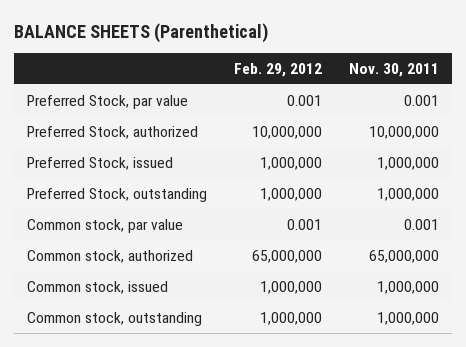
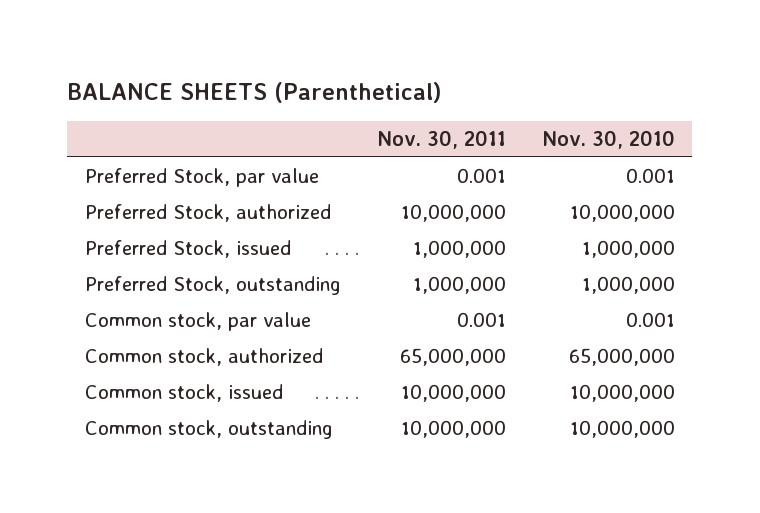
- | Feb. 29, 2012 | Nov. 30, 2011
+ | Nov. 30, 2011 | Nov. 30, 2010
- Common stock, issued | 1,000,000 | 1,000,000
- Common stock, outstanding | 1,000,000 | 1,000,000
+ Common stock, issued | 10,000,000 | 10,000,000
+ Common stock, outstanding | 10,000,000 | 10,000,000

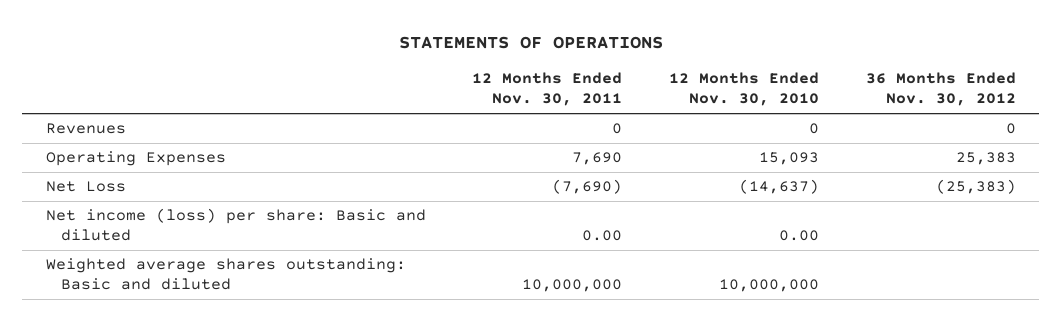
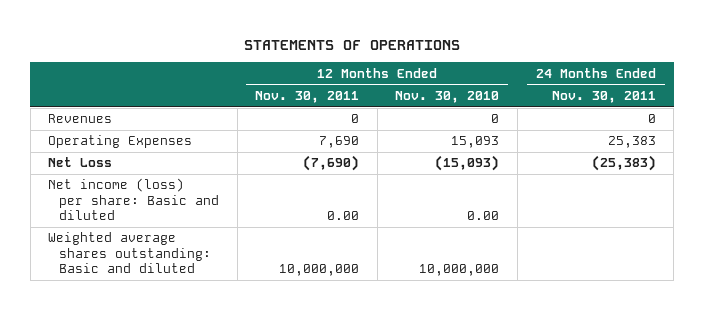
- | 12 Months Ended Nov. 30, 2011 | 12 Months Ended Nov. 30, 2010 | 36 Months Ended Nov. 30, 2012
+ | 12 Months Ended Nov. 30, 2011 | 12 Months Ended Nov. 30, 2010 | 24 Months Ended Nov. 30, 2011
- Net Loss | (7,690) | (14,637) | (25,383)
+ Net Loss | (7,690) | (15,093) | (25,383)

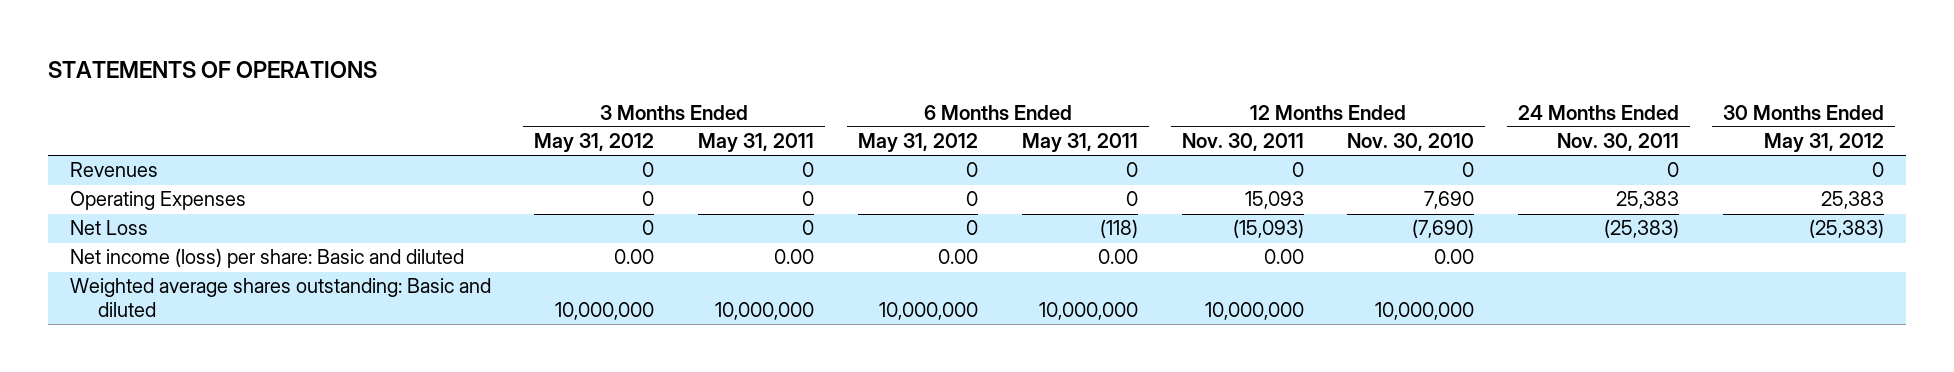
- | 12 Months Ended Nov. 30, 2011 | 12 Months Ended Nov. 30, 2010 | 24 Months Ended Nov. 30, 2011
+ | 3 Months Ended May 31, 2012 | 3 Months Ended May 31, 2011 | 6 Months Ended May 31, 2012 | 6 Months Ended May 31, 2011 | 12 Months Ended Nov. 30, 2011 | 12 Months Ended Nov. 30, 2010 | 24 Months Ended Nov. 30, 2011 | 30 Months Ended May 31, 2012
- Operating Expenses | 7,690 | 15,093 | 25,383
- Net Loss | (7,690) | (15,093) | (25,383)
+ Operating Expenses | 0 | 0 | 0 | 0 | 15,093 | 7,690 | 25,383 | 25,383
+ Net Loss | 0 | 0 | 0 | (118) | (15,093) | (7,690) | (25,383) | (25,383)

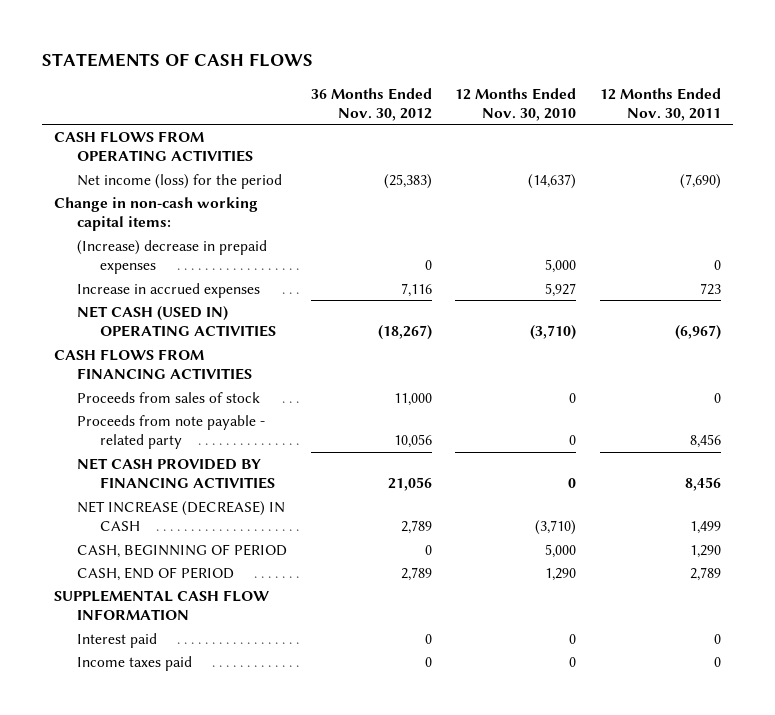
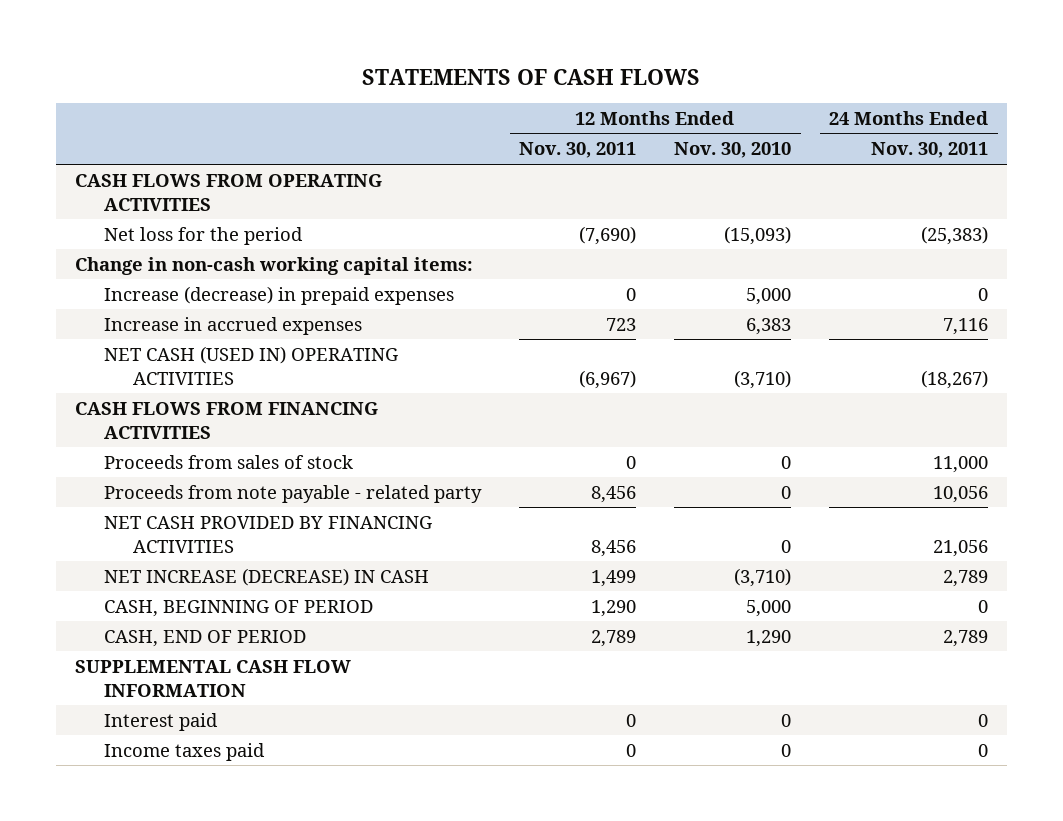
- | 36 Months Ended Nov. 30, 2012 | 12 Months Ended Nov. 30, 2010 | 12 Months Ended Nov. 30, 2011
+ | 12 Months Ended Nov. 30, 2011 | 12 Months Ended Nov. 30, 2010 | 24 Months Ended Nov. 30, 2011
- Net income (loss) for the period | (25,383) | (14,637) | (7,690)
+ Net loss for the period | (7,690) | (15,093) | (25,383)
- (Increase) decrease in prepaid expenses | 0 | 5,000 | 0
- Increase in accrued expenses | 7,116 | 5,927 | 723
+ Increase (decrease) in prepaid expenses | 0 | 5,000 | 0
+ Increase in accrued expenses | 723 | 6,383 | 7,116

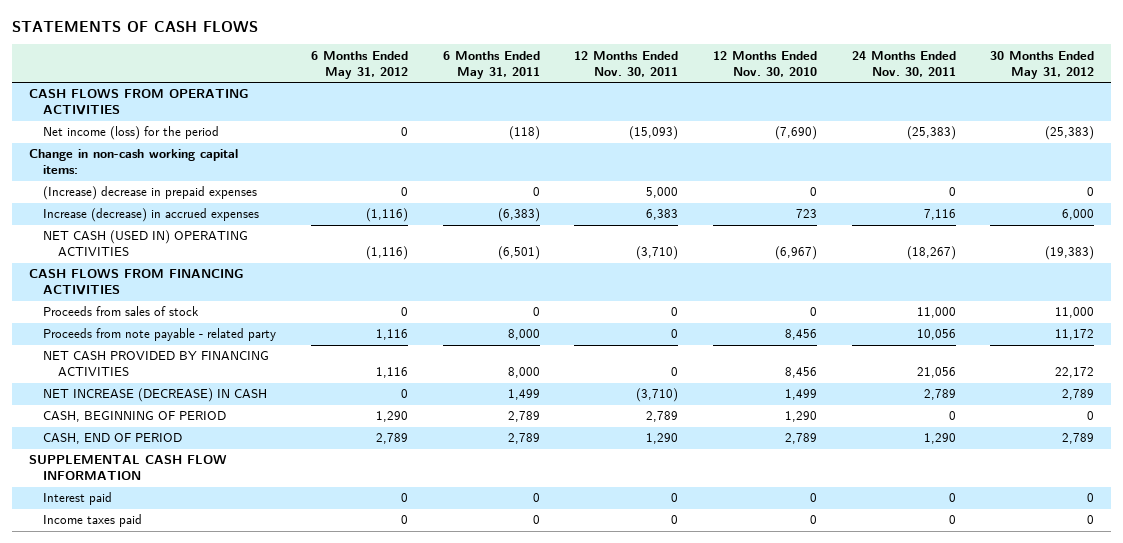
- | 12 Months Ended Nov. 30, 2011 | 12 Months Ended Nov. 30, 2010 | 24 Months Ended Nov. 30, 2011
+ | 6 Months Ended May 31, 2012 | 6 Months Ended May 31, 2011 | 12 Months Ended Nov. 30, 2011 | 12 Months Ended Nov. 30, 2010 | 24 Months Ended Nov. 30, 2011 | 30 Months Ended May 31, 2012
- Net loss for the period | (7,690) | (15,093) | (25,383)
+ Net income (loss) for the period | 0 | (118) | (15,093) | (7,690) | (25,383) | (25,383)
- Increase (decrease) in prepaid expenses | 0 | 5,000 | 0
- Increase in accrued expenses | 723 | 6,383 | 7,116
- NET CASH (USED IN) OPERATING ACTIVITIES | (6,967) | (3,710) | (18,267)
+ (Increase) decrease in prepaid expenses | 0 | 0 | 5,000 | 0 | 0 | 0
+ Increase (decrease) in accrued expenses | (1,116) | (6,383) | 6,383 | 723 | 7,116 | 6,000
+ NET CASH (USED IN) OPERATING ACTIVITIES | (1,116) | (6,501) | (3,710) | (6,967) | (18,267) | (19,383)
- Proceeds from note payable - related party | 8,456 | 0 | 10,056
- NET CASH PROVIDED BY FINANCING ACTIVITIES | 8,456 | 0 | 21,056
- NET INCREASE (DECREASE) IN CASH | 1,499 | (3,710) | 2,789
- CASH, BEGINNING OF PERIOD | 1,290 | 5,000 | 0
- CASH, END OF PERIOD | 2,789 | 1,290 | 2,789
+ Proceeds from note payable - related party | 1,116 | 8,000 | 0 | 8,456 | 10,056 | 11,172
+ NET CASH PROVIDED BY FINANCING ACTIVITIES | 1,116 | 8,000 | 0 | 8,456 | 21,056 | 22,172
+ NET INCREASE (DECREASE) IN CASH | 0 | 1,499 | (3,710) | 1,499 | 2,789 | 2,789
+ CASH, BEGINNING OF PERIOD | 1,290 | 2,789 | 2,789 | 1,290 | 0 | 0
+ CASH, END OF PERIOD | 2,789 | 2,789 | 1,290 | 2,789 | 1,290 | 2,789

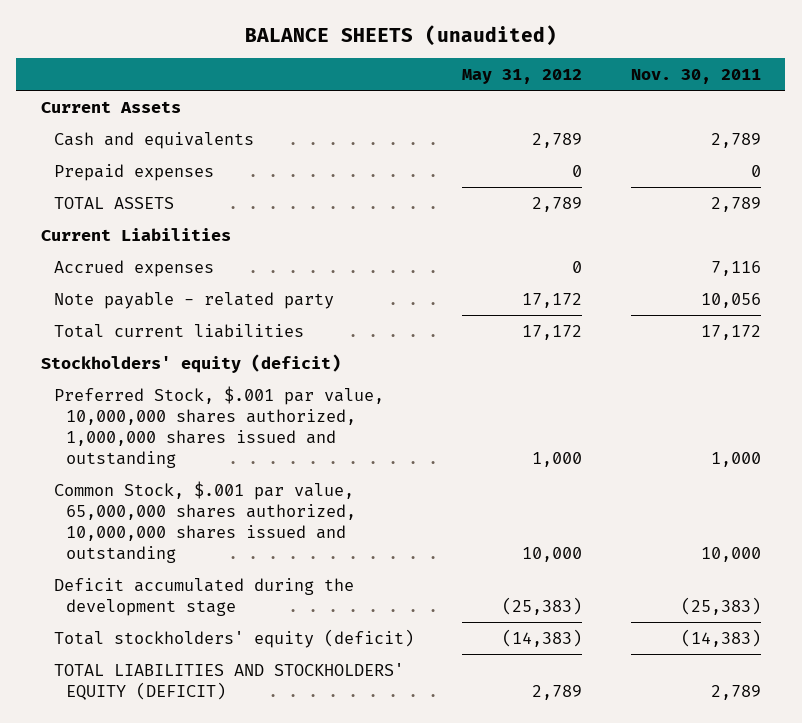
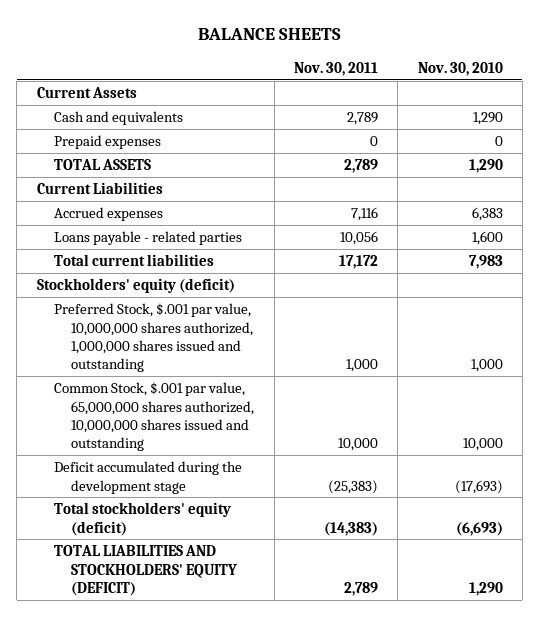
- BALANCE SHEETS (unaudited)
+ BALANCE SHEETS
- | May 31, 2012 | Nov. 30, 2011
+ | Nov. 30, 2011 | Nov. 30, 2010
- Note payable - related party | 17,172 | 10,056
+ Loans payable - related parties | 10,056 | 1,600

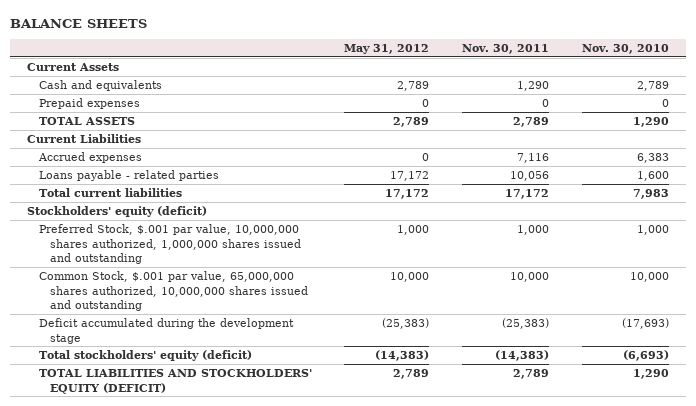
- | Nov. 30, 2011 | Nov. 30, 2010
+ | May 31, 2012 | Nov. 30, 2011 | Nov. 30, 2010
- Cash and equivalents | 2,789 | 1,290
+ Cash and equivalents | 2,789 | 1,290 | 2,789

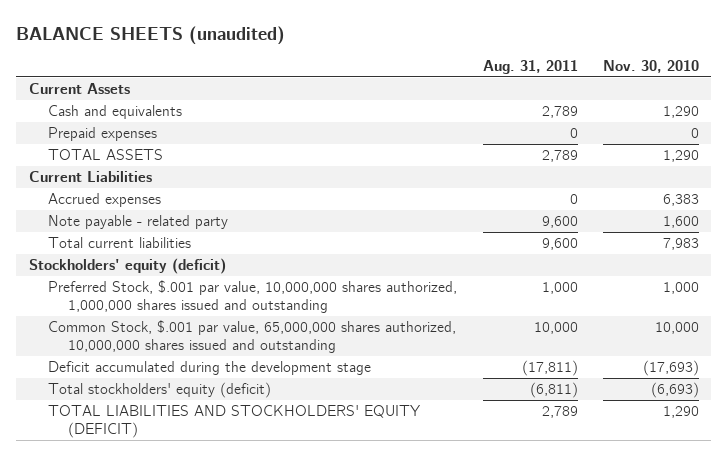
- BALANCE SHEETS
+ BALANCE SHEETS (unaudited)
- | May 31, 2012 | Nov. 30, 2011 | Nov. 30, 2010
+ | Aug. 31, 2011 | Nov. 30, 2010
- Cash and equivalents | 2,789 | 1,290 | 2,789
+ Cash and equivalents | 2,789 | 1,290
- Loans payable - related parties | 17,172 | 10,056 | 1,600
+ Note payable - related party | 9,600 | 1,600

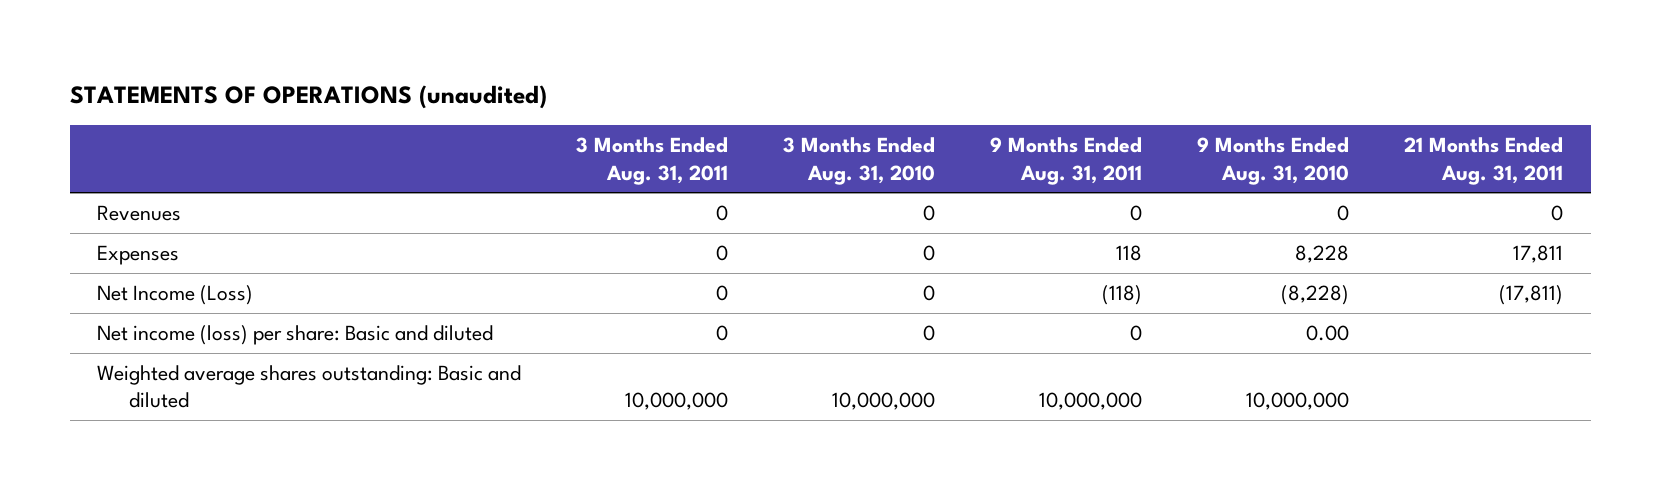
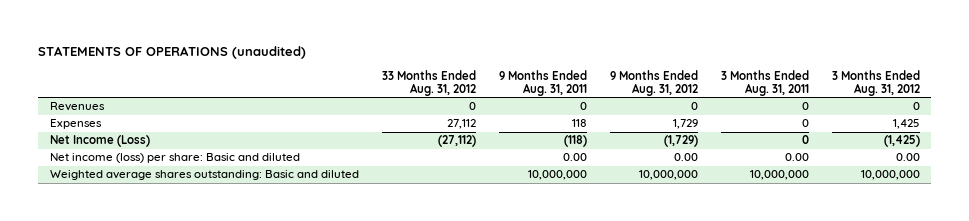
- | 3 Months Ended Aug. 31, 2011 | 3 Months Ended Aug. 31, 2010 | 9 Months Ended Aug. 31, 2011 | 9 Months Ended Aug. 31, 2010 | 21 Months Ended Aug. 31, 2011
+ | 33 Months Ended Aug. 31, 2012 | 9 Months Ended Aug. 31, 2011 | 9 Months Ended Aug. 31, 2012 | 3 Months Ended Aug. 31, 2011 | 3 Months Ended Aug. 31, 2012
- Net income (loss) per share: Basic and diluted | 0 | 0 | 0 | 0.00 |
+ Net income (loss) per share: Basic and diluted | | 0.00 | 0.00 | 0.00 | 0.00

